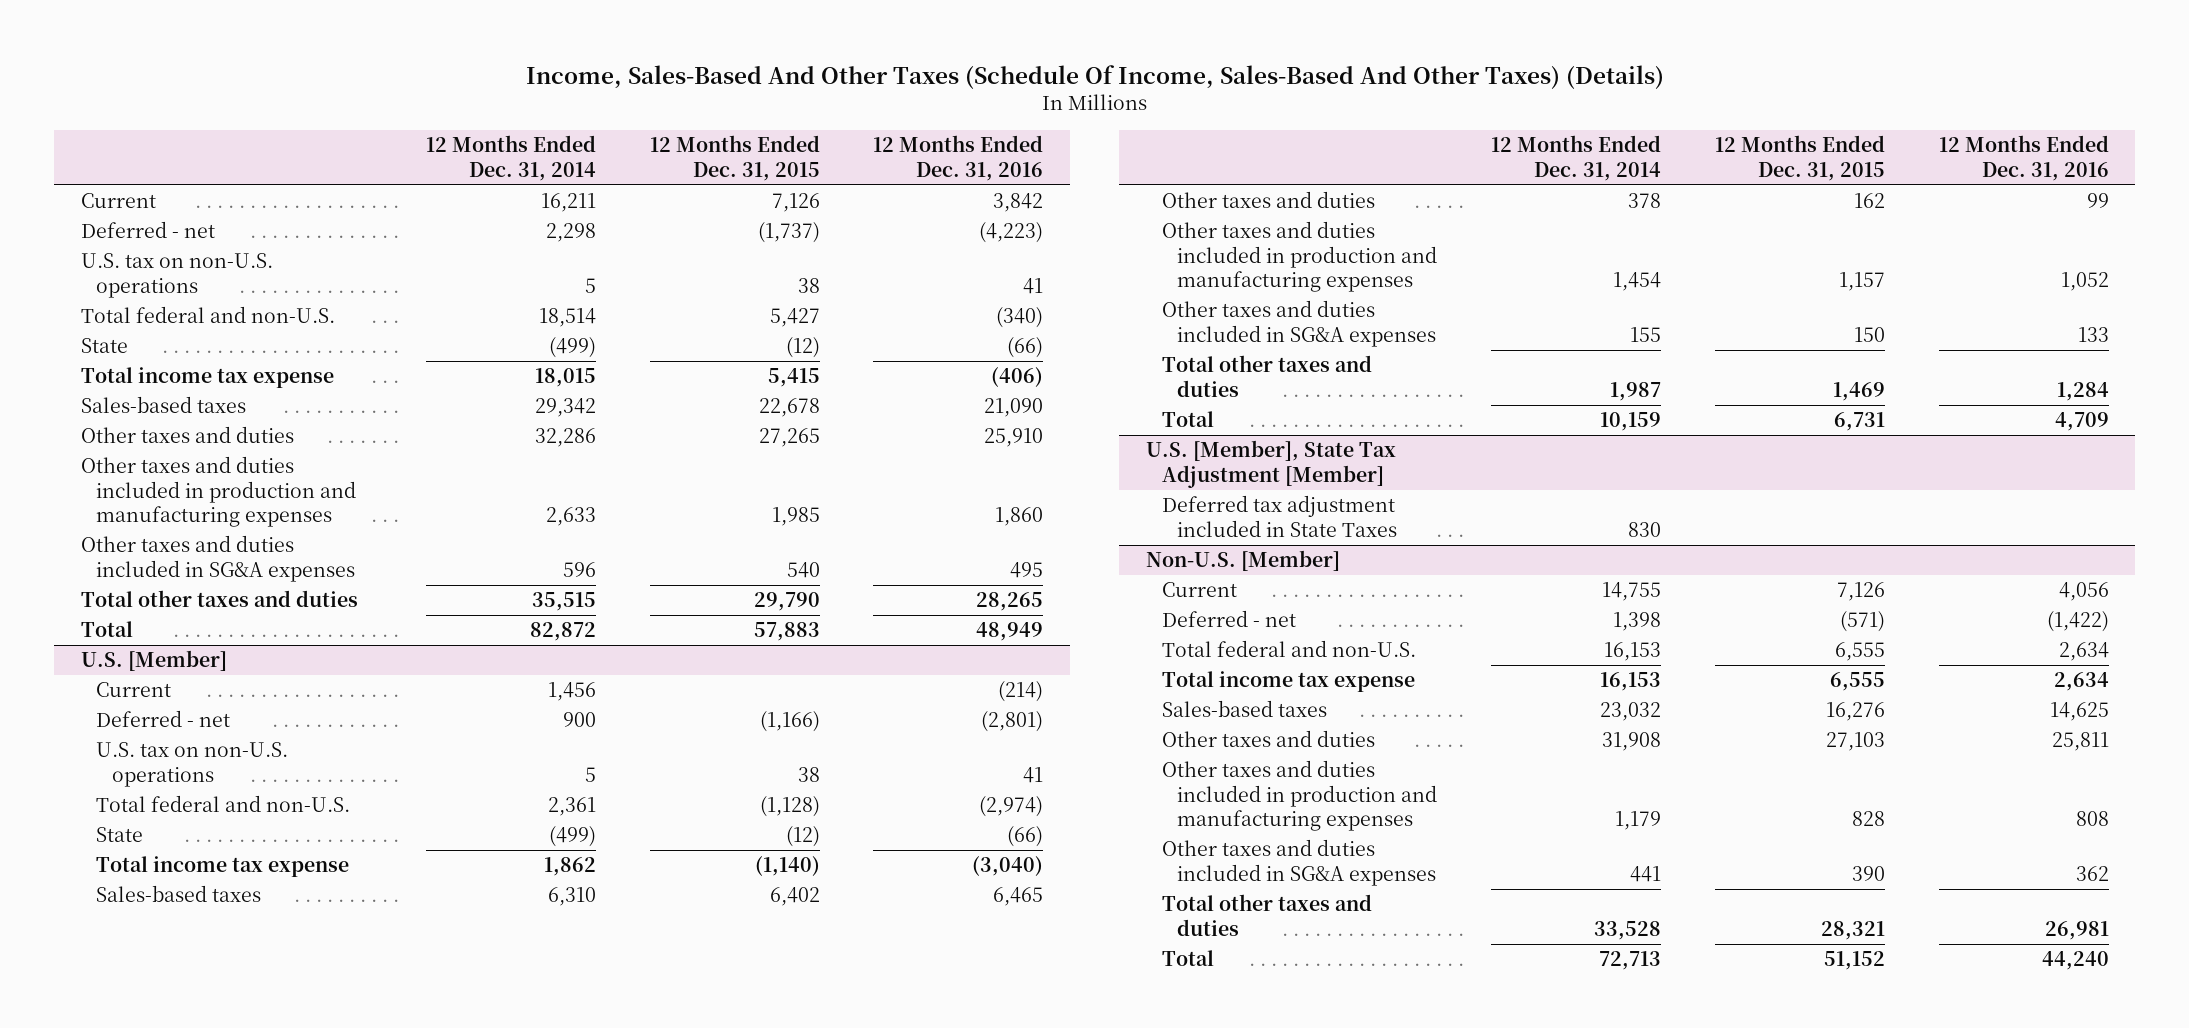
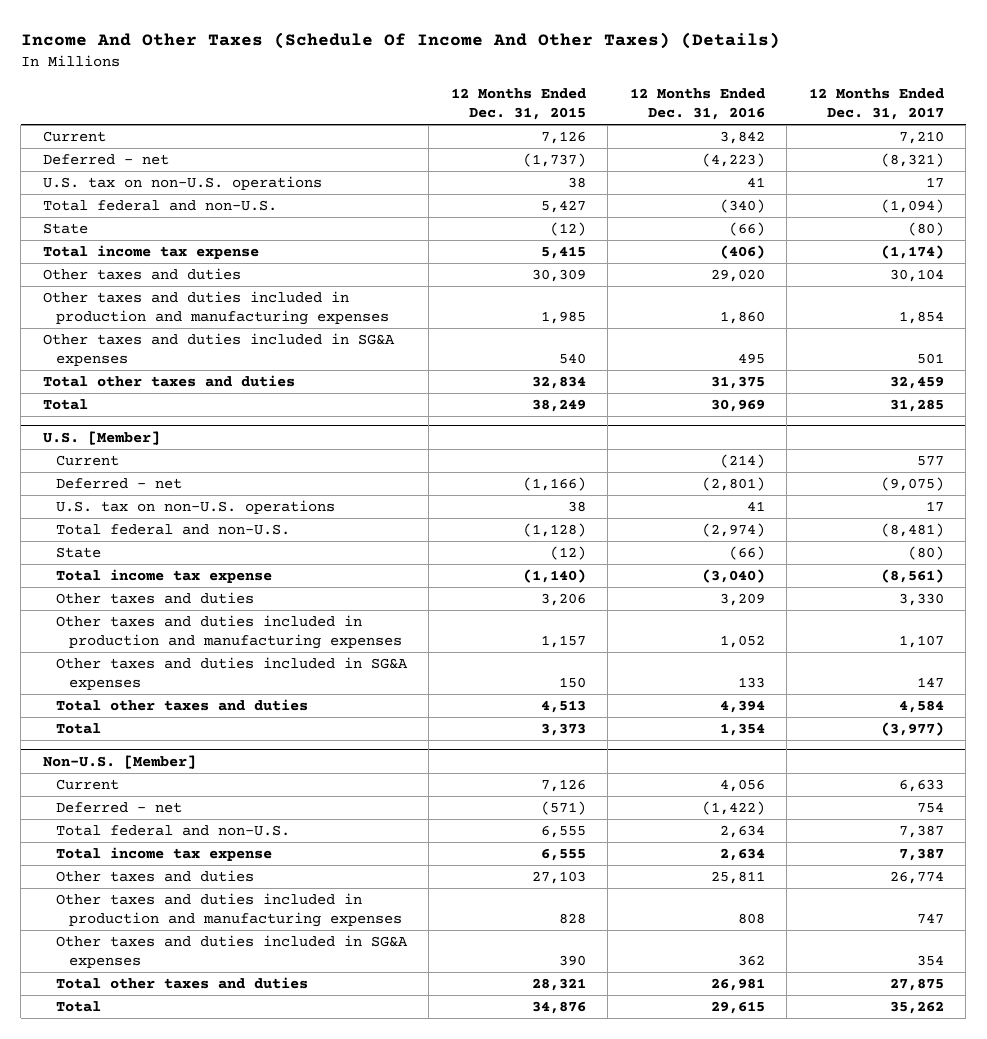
- Income, Sales-Based And Other Taxes (Schedule Of Income, Sales-Based And Other Taxes) (Details)
+ Income And Other Taxes (Schedule Of Income And Other Taxes) (Details)
- | 12 Months Ended Dec. 31, 2014 | 12 Months Ended Dec. 31, 2015 | 12 Months Ended Dec. 31, 2016
+ | 12 Months Ended Dec. 31, 2015 | 12 Months Ended Dec. 31, 2016 | 12 Months Ended Dec. 31, 2017
- Sales-based taxes | 29,342 | 22,678 | 21,090
- Other taxes and duties | 32,286 | 27,265 | 25,910
+ Other taxes and duties | 30,309 | 29,020 | 30,104
- Total other taxes and duties | 35,515 | 29,790 | 28,265
- Total | 82,872 | 57,883 | 48,949
+ Total other taxes and duties | 32,834 | 31,375 | 32,459
+ Total | 38,249 | 30,969 | 31,285
@ U.S. [Member]
- Sales-based taxes | 6,310 | 6,402 | 6,465
- Other taxes and duties | 378 | 162 | 99
+ Other taxes and duties | 3,206 | 3,209 | 3,330
- Total other taxes and duties | 1,987 | 1,469 | 1,284
- Total | 10,159 | 6,731 | 4,709
- U.S. [Member], State Tax Adjustment [Member]
- Deferred tax adjustment included in State Taxes | 830 | |
@ U.S. [Member]
+ Total other taxes and duties | 4,513 | 4,394 | 4,584
+ Total | 3,373 | 1,354 | (3,977)
@ Non-U.S. [Member]
- Sales-based taxes | 23,032 | 16,276 | 14,625
- Total | 72,713 | 51,152 | 44,240
+ Total | 34,876 | 29,615 | 35,262

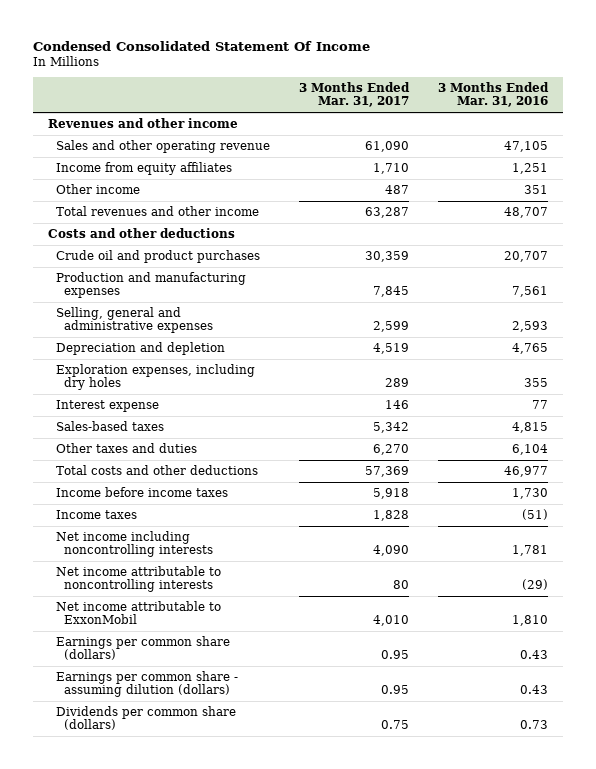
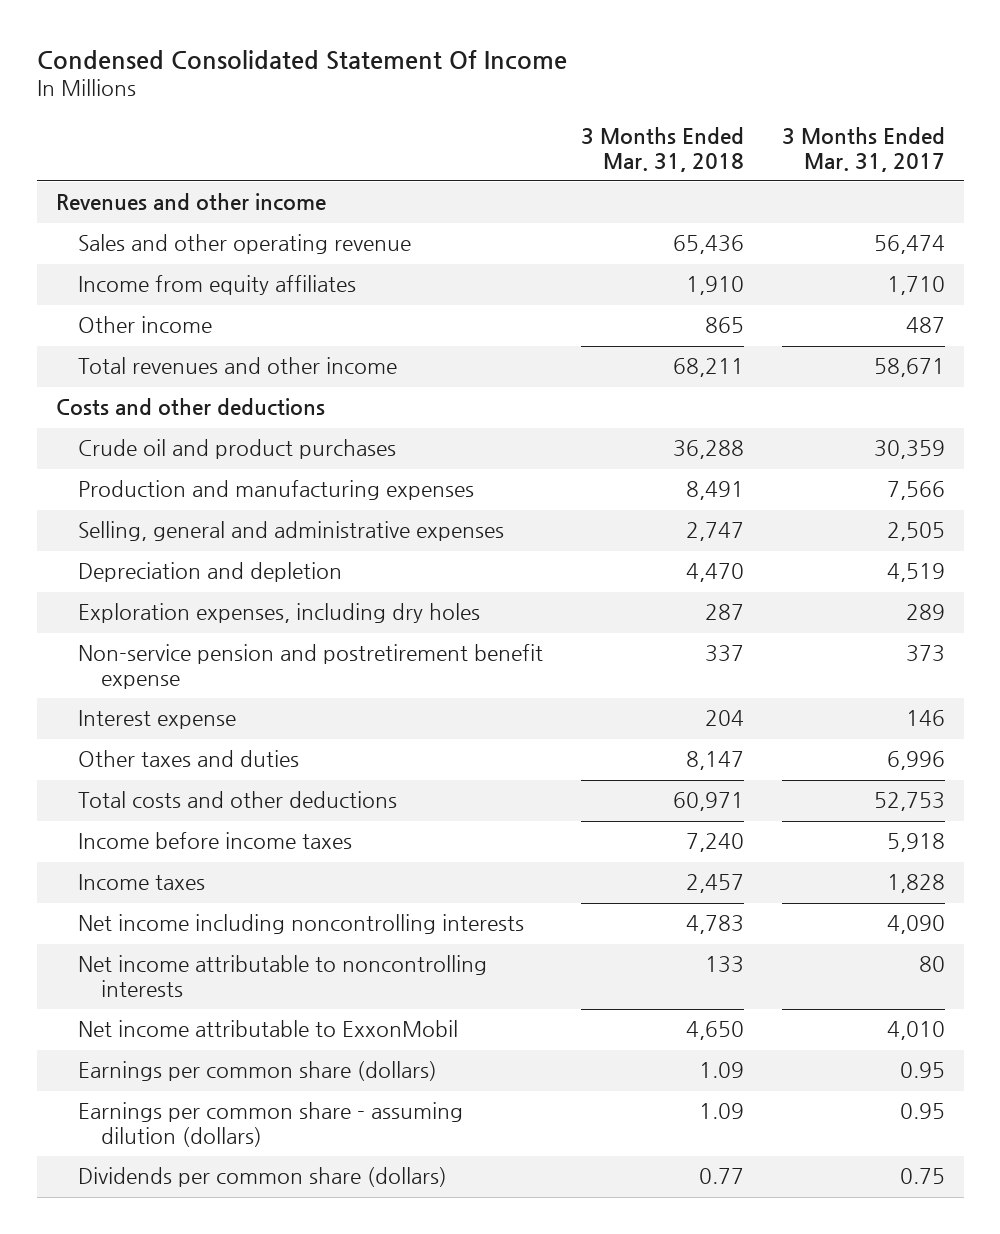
- | 3 Months Ended Mar. 31, 2017 | 3 Months Ended Mar. 31, 2016
+ | 3 Months Ended Mar. 31, 2018 | 3 Months Ended Mar. 31, 2017
- Sales and other operating revenue | 61,090 | 47,105
+ Sales and other operating revenue | 65,436 | 56,474
- Total revenues and other income | 63,287 | 48,707
+ Total revenues and other income | 68,211 | 58,671
- Production and manufacturing expenses | 7,845 | 7,561
- Selling, general and administrative expenses | 2,599 | 2,593
+ Production and manufacturing expenses | 8,491 | 7,566
+ Selling, general and administrative expenses | 2,747 | 2,505
+ Non-service pension and postretirement benefit expense | 337 | 373
- Sales-based taxes | 5,342 | 4,815
- Other taxes and duties | 6,270 | 6,104
- Total costs and other deductions | 57,369 | 46,977
+ Other taxes and duties | 8,147 | 6,996
+ Total costs and other deductions | 60,971 | 52,753

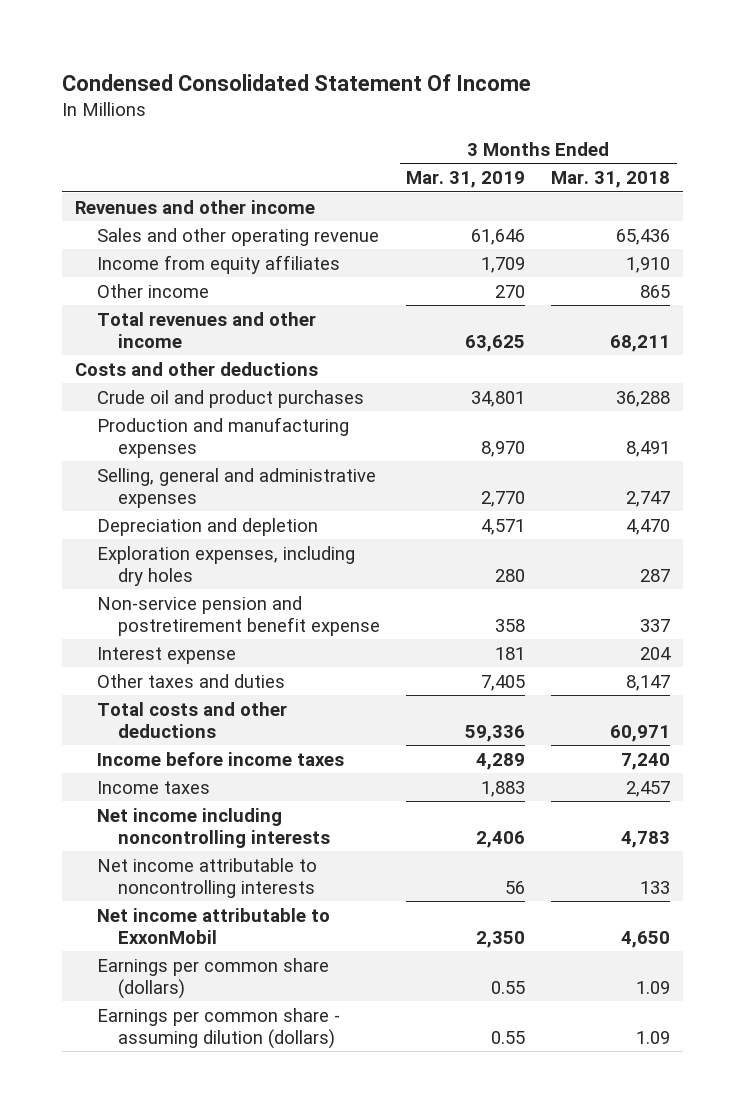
- | 3 Months Ended Mar. 31, 2018 | 3 Months Ended Mar. 31, 2017
+ | 3 Months Ended Mar. 31, 2019 | 3 Months Ended Mar. 31, 2018
- Dividends per common share (dollars) | 0.77 | 0.75

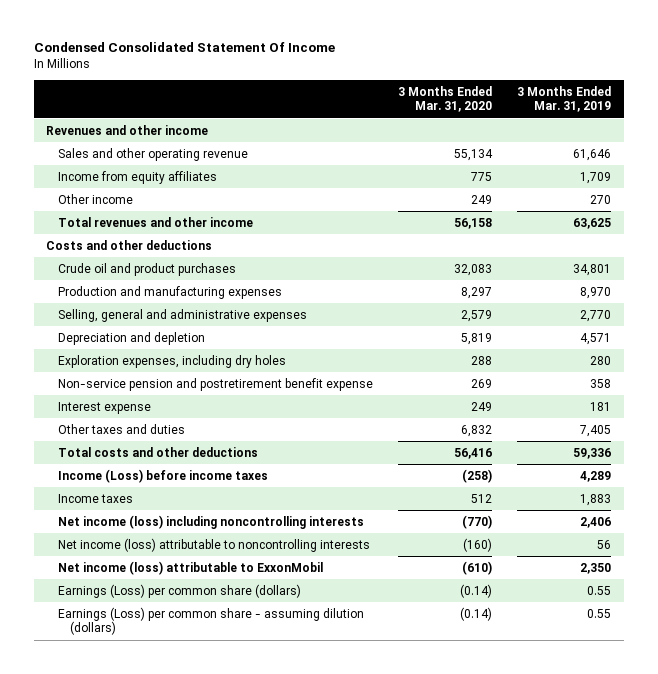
- | 3 Months Ended Mar. 31, 2019 | 3 Months Ended Mar. 31, 2018
+ | 3 Months Ended Mar. 31, 2020 | 3 Months Ended Mar. 31, 2019
- Income before income taxes | 4,289 | 7,240
+ Income (Loss) before income taxes | (258) | 4,289
- Net income including noncontrolling interests | 2,406 | 4,783
- Net income attributable to noncontrolling interests | 56 | 133
- Net income attributable to ExxonMobil | 2,350 | 4,650
- Earnings per common share (dollars) | 0.55 | 1.09
- Earnings per common share - assuming dilution (dollars) | 0.55 | 1.09
+ Net income (loss) including noncontrolling interests | (770) | 2,406
+ Net income (loss) attributable to noncontrolling interests | (160) | 56
+ Net income (loss) attributable to ExxonMobil | (610) | 2,350
+ Earnings (Loss) per common share (dollars) | (0.14) | 0.55
+ Earnings (Loss) per common share - assuming dilution (dollars) | (0.14) | 0.55

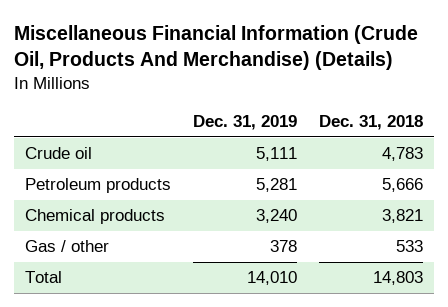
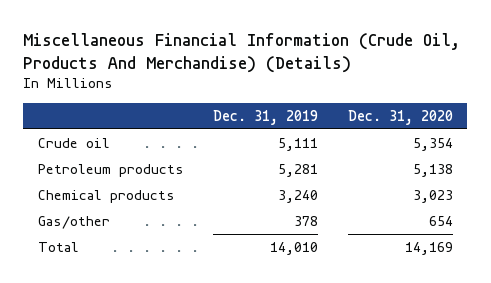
- | Dec. 31, 2019 | Dec. 31, 2018
+ | Dec. 31, 2019 | Dec. 31, 2020
- Gas / other | 378 | 533
+ Gas/other | 378 | 654

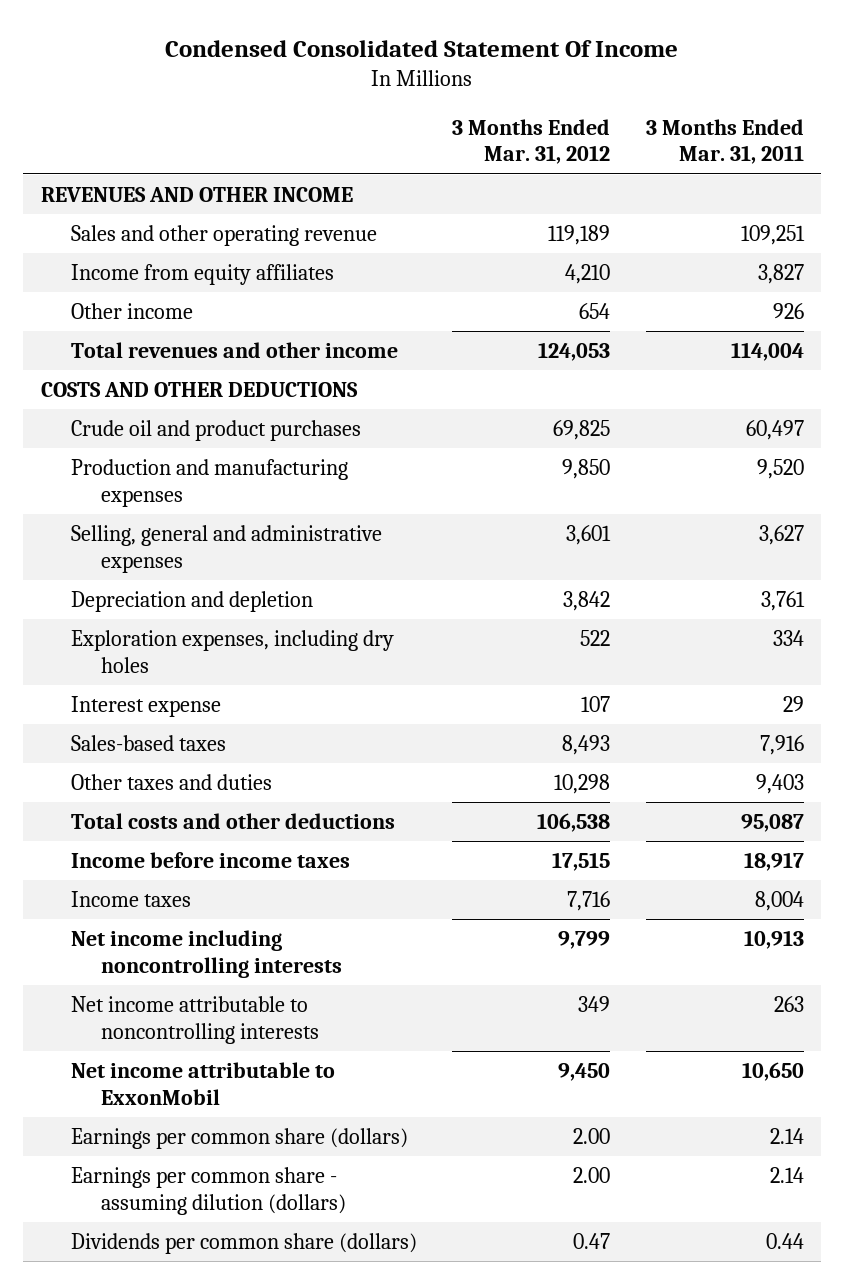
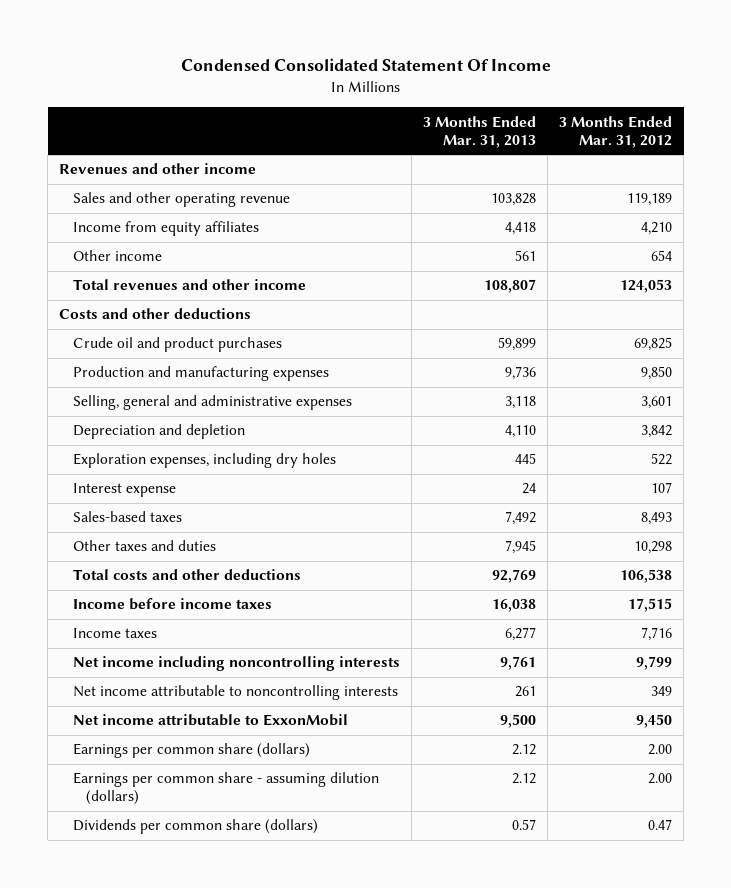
- | 3 Months Ended Mar. 31, 2012 | 3 Months Ended Mar. 31, 2011
+ | 3 Months Ended Mar. 31, 2013 | 3 Months Ended Mar. 31, 2012
- REVENUES AND OTHER INCOME
+ Revenues and other income
- COSTS AND OTHER DEDUCTIONS
+ Costs and other deductions

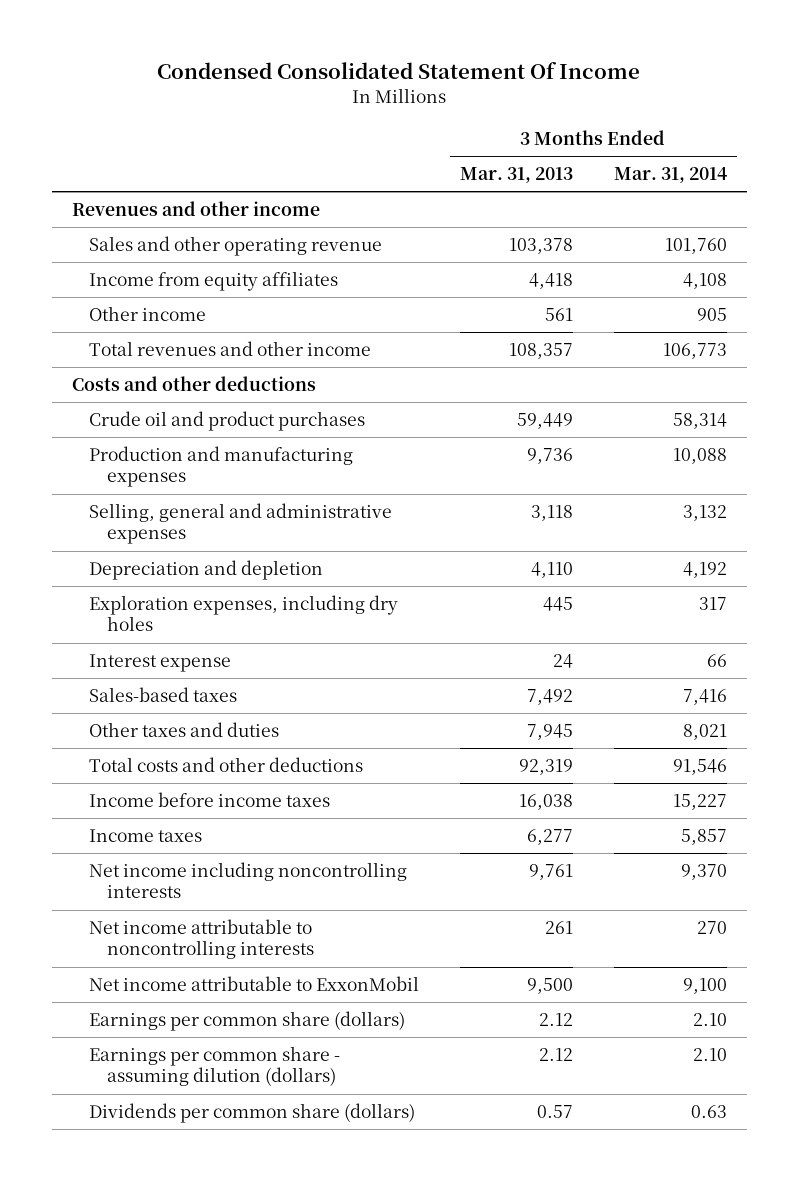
- | 3 Months Ended Mar. 31, 2013 | 3 Months Ended Mar. 31, 2012
+ | 3 Months Ended Mar. 31, 2013 | 3 Months Ended Mar. 31, 2014
- Sales and other operating revenue | 103,828 | 119,189
+ Sales and other operating revenue | 103,378 | 101,760
- Total revenues and other income | 108,807 | 124,053
+ Total revenues and other income | 108,357 | 106,773
- Crude oil and product purchases | 59,899 | 69,825
+ Crude oil and product purchases | 59,449 | 58,314
- Total costs and other deductions | 92,769 | 106,538
+ Total costs and other deductions | 92,319 | 91,546

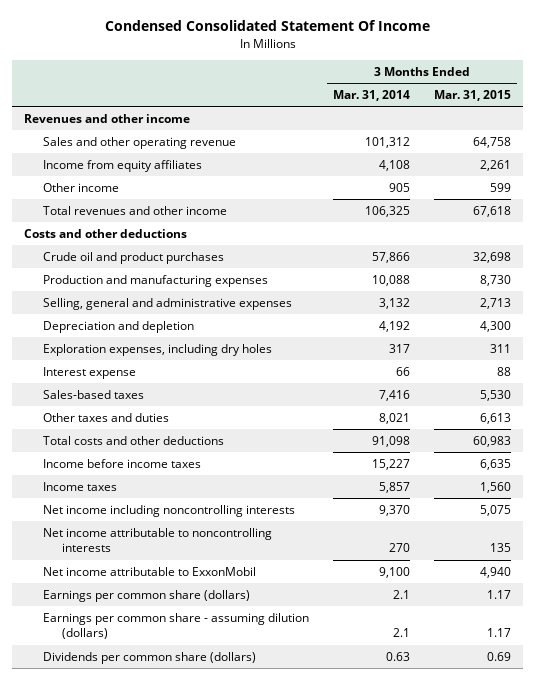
- | 3 Months Ended Mar. 31, 2013 | 3 Months Ended Mar. 31, 2014
+ | 3 Months Ended Mar. 31, 2014 | 3 Months Ended Mar. 31, 2015
- Sales and other operating revenue | 103,378 | 101,760
+ Sales and other operating revenue | 101,312 | 64,758
- Total revenues and other income | 108,357 | 106,773
+ Total revenues and other income | 106,325 | 67,618
- Crude oil and product purchases | 59,449 | 58,314
+ Crude oil and product purchases | 57,866 | 32,698
- Total costs and other deductions | 92,319 | 91,546
+ Total costs and other deductions | 91,098 | 60,983
- Earnings per common share (dollars) | 2.12 | 2.10
- Earnings per common share - assuming dilution (dollars) | 2.12 | 2.10
+ Earnings per common share (dollars) | 2.1 | 1.17
+ Earnings per common share - assuming dilution (dollars) | 2.1 | 1.17

